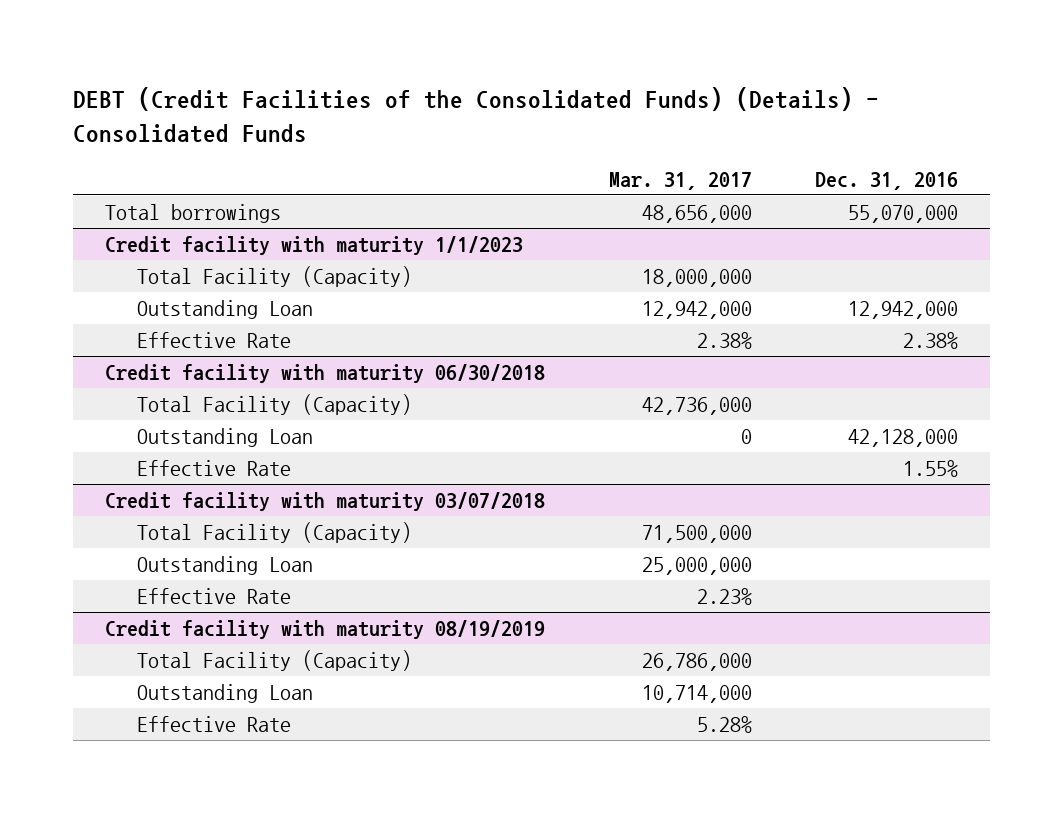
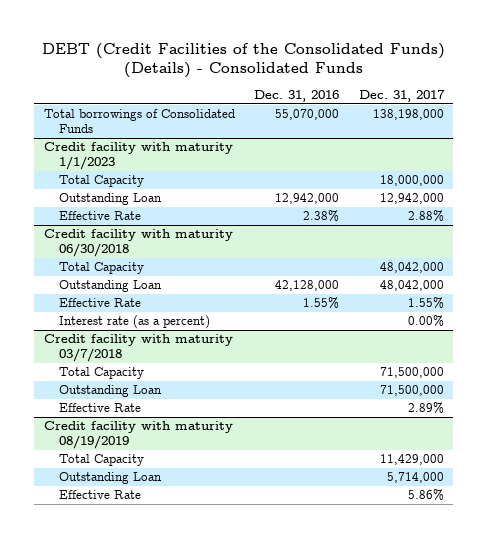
- | Mar. 31, 2017 | Dec. 31, 2016
+ | Dec. 31, 2016 | Dec. 31, 2017
- Total borrowings | 48,656,000 | 55,070,000
+ Total borrowings of Consolidated Funds | 55,070,000 | 138,198,000
@ Credit facility with maturity 1/1/2023
- Total Facility (Capacity) | 18,000,000 |
+ Total Capacity | | 18,000,000
@ Credit facility with maturity 06/30/2018
- Total Facility (Capacity) | 42,736,000 |
+ Total Capacity | | 48,042,000
- Credit facility with maturity 03/07/2018
- Total Facility (Capacity) | 71,500,000 |
@ Credit facility with maturity 06/30/2018
+ Interest rate (as a percent) | | 0.00%
+ Credit facility with maturity 03/7/2018
+ Total Capacity | | 71,500,000
@ Credit facility with maturity 08/19/2019
- Total Facility (Capacity) | 26,786,000 |
+ Total Capacity | | 11,429,000

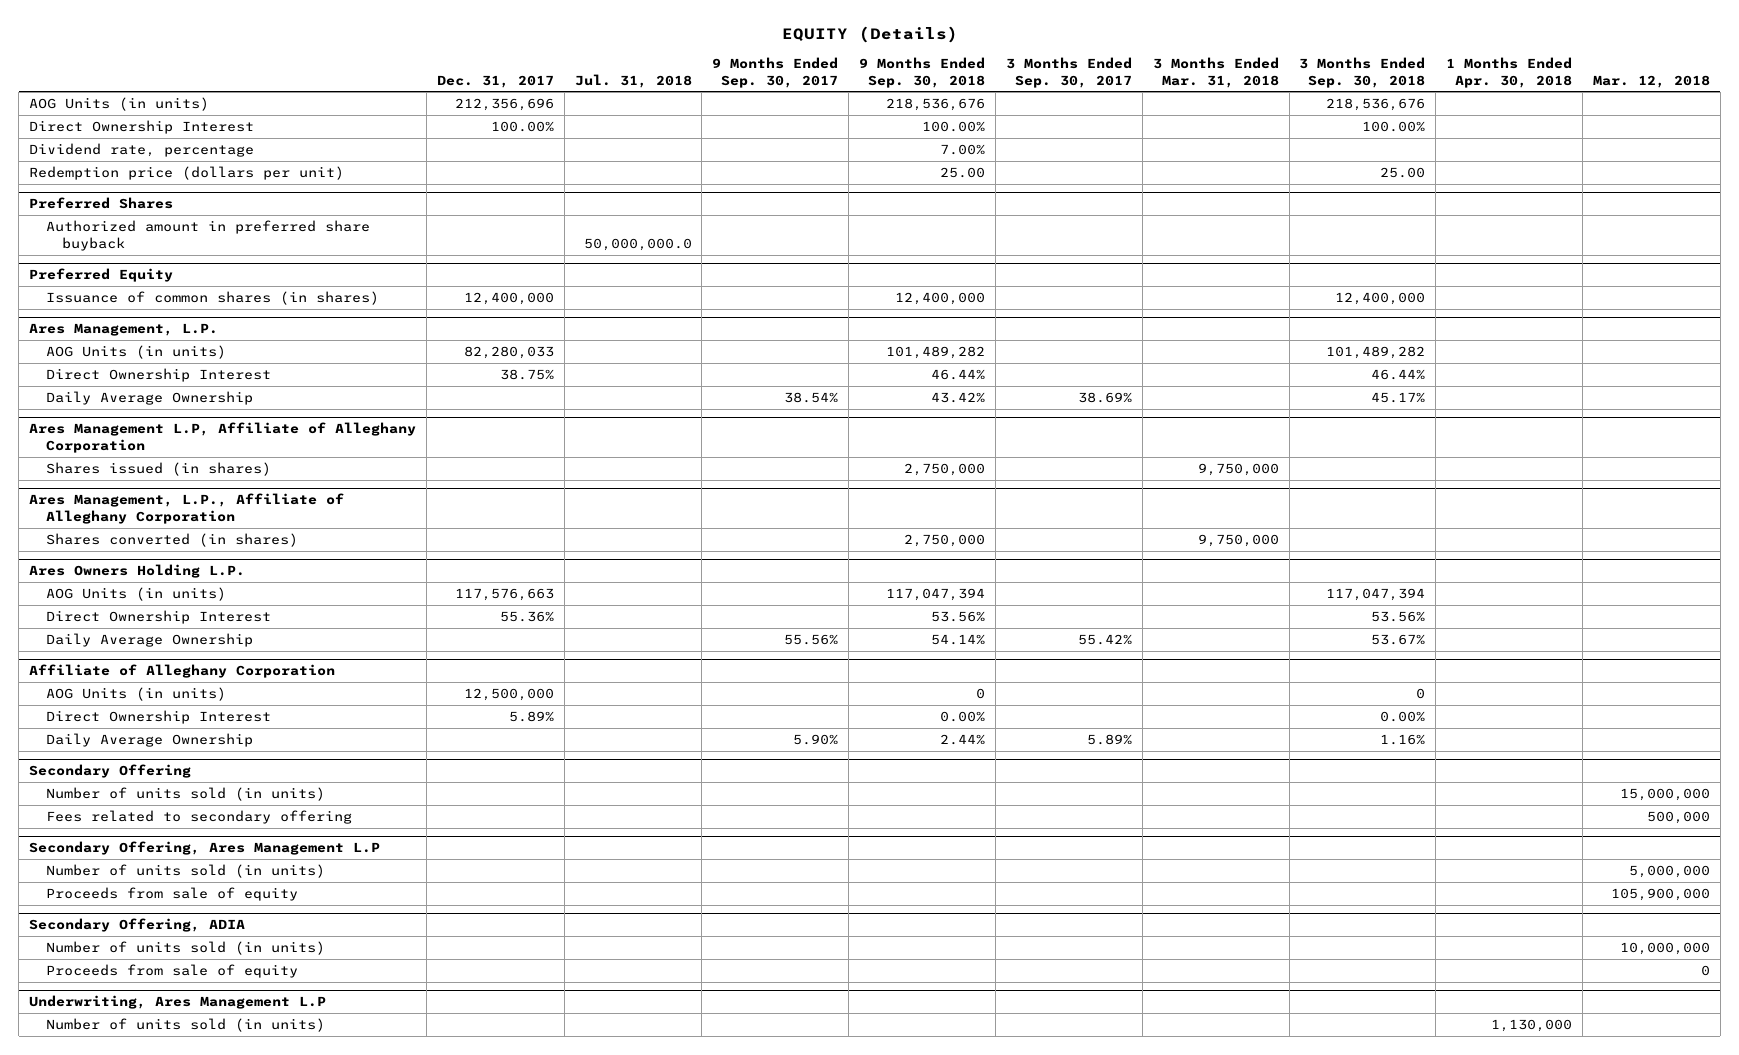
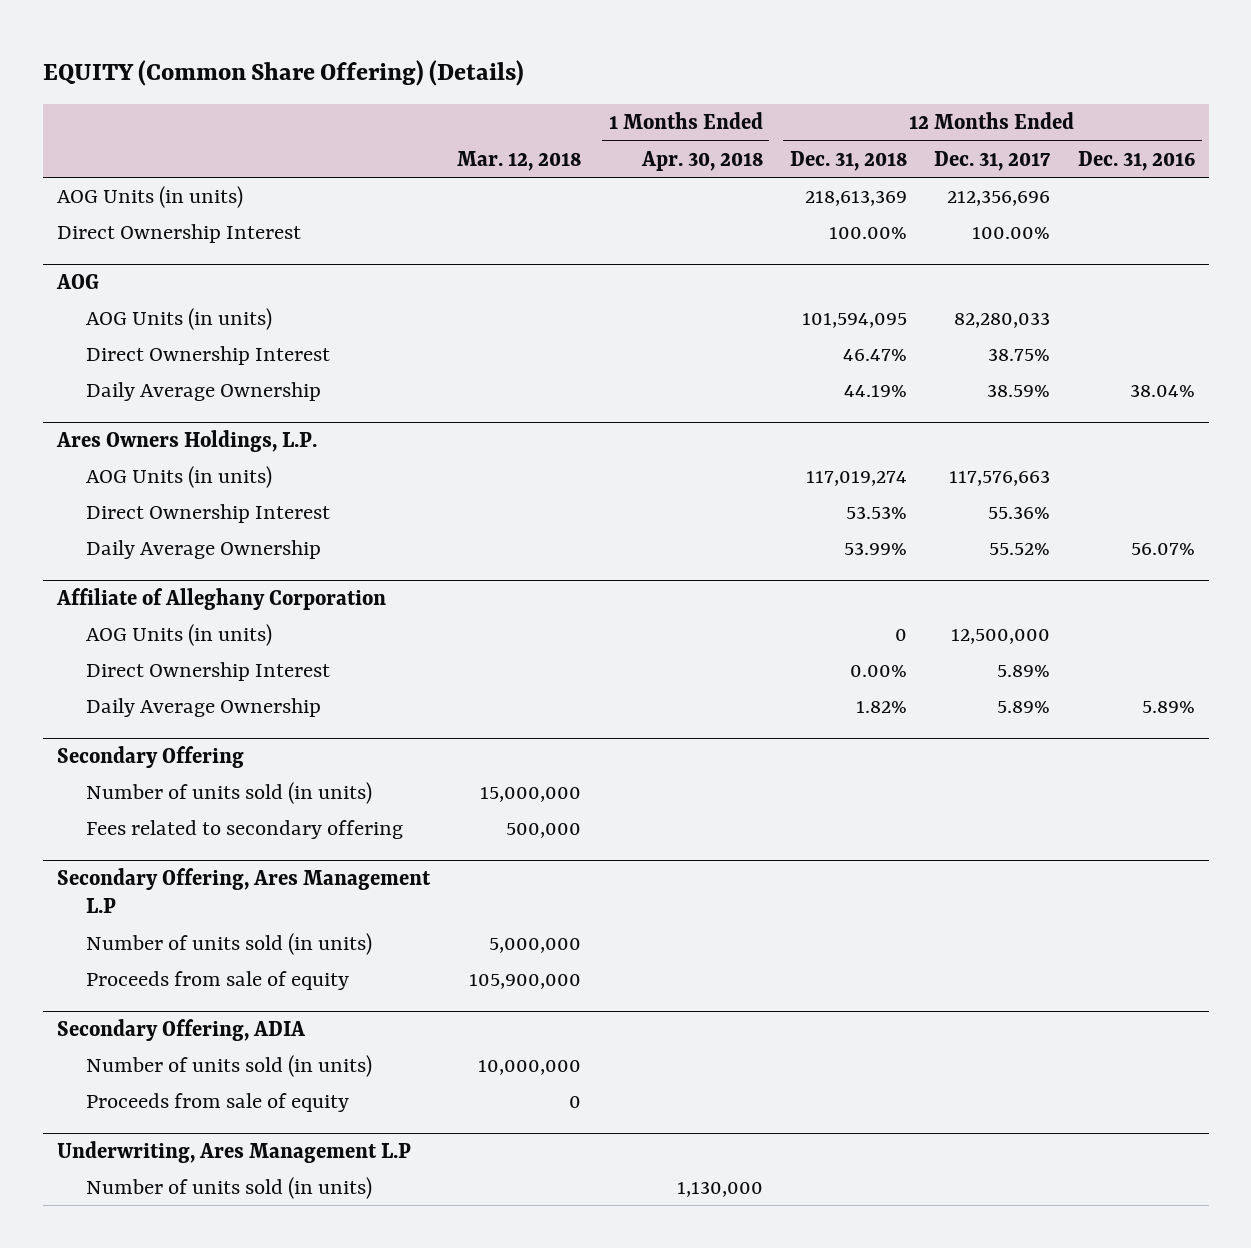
- EQUITY (Details)
+ EQUITY (Common Share Offering) (Details)
- | Dec. 31, 2017 | Jul. 31, 2018 | 9 Months Ended Sep. 30, 2017 | 9 Months Ended Sep. 30, 2018 | 3 Months Ended Sep. 30, 2017 | 3 Months Ended Mar. 31, 2018 | 3 Months Ended Sep. 30, 2018 | 1 Months Ended Apr. 30, 2018 | Mar. 12, 2018
+ | Mar. 12, 2018 | 1 Months Ended Apr. 30, 2018 | 12 Months Ended Dec. 31, 2018 | 12 Months Ended Dec. 31, 2017 | 12 Months Ended Dec. 31, 2016
- Dividend rate, percentage | | | | 7.00% | | | | |
- Redemption price (dollars per unit) | | | | 25.00 | | | 25.00 | |
- Preferred Shares
- Authorized amount in preferred share buyback | | 50,000,000.0 | | | | | | |
- Preferred Equity
- Issuance of common shares (in shares) | 12,400,000 | | | 12,400,000 | | | 12,400,000 | |
- Ares Management, L.P.
+ AOG
- Ares Management L.P, Affiliate of Alleghany Corporation
- Shares issued (in shares) | | | | 2,750,000 | | 9,750,000 | | |
- Ares Management, L.P., Affiliate of Alleghany Corporation
- Shares converted (in shares) | | | | 2,750,000 | | 9,750,000 | | |
- Ares Owners Holding L.P.
+ Ares Owners Holdings, L.P.

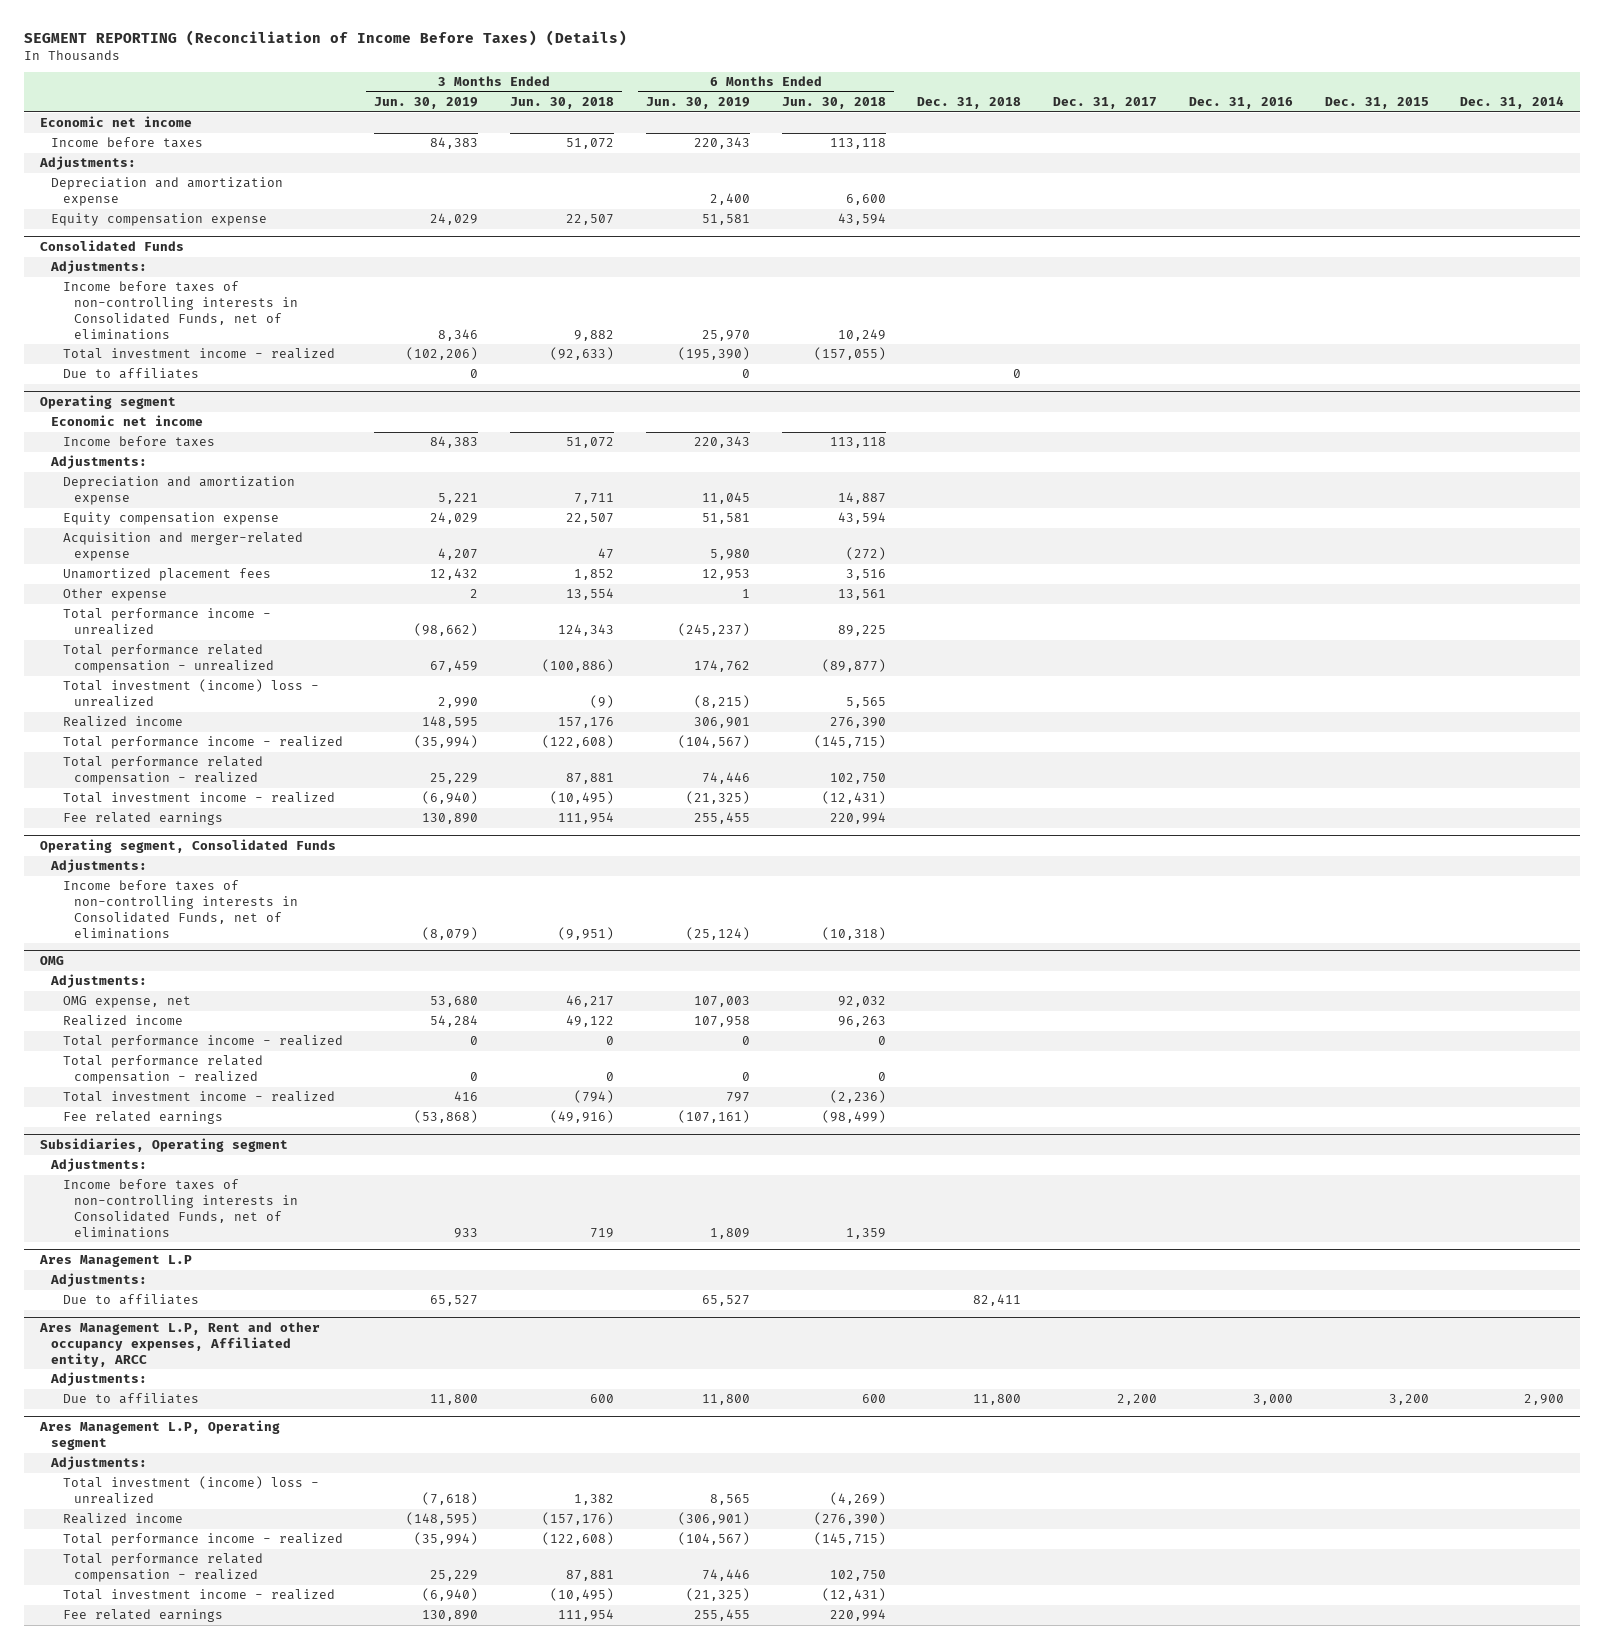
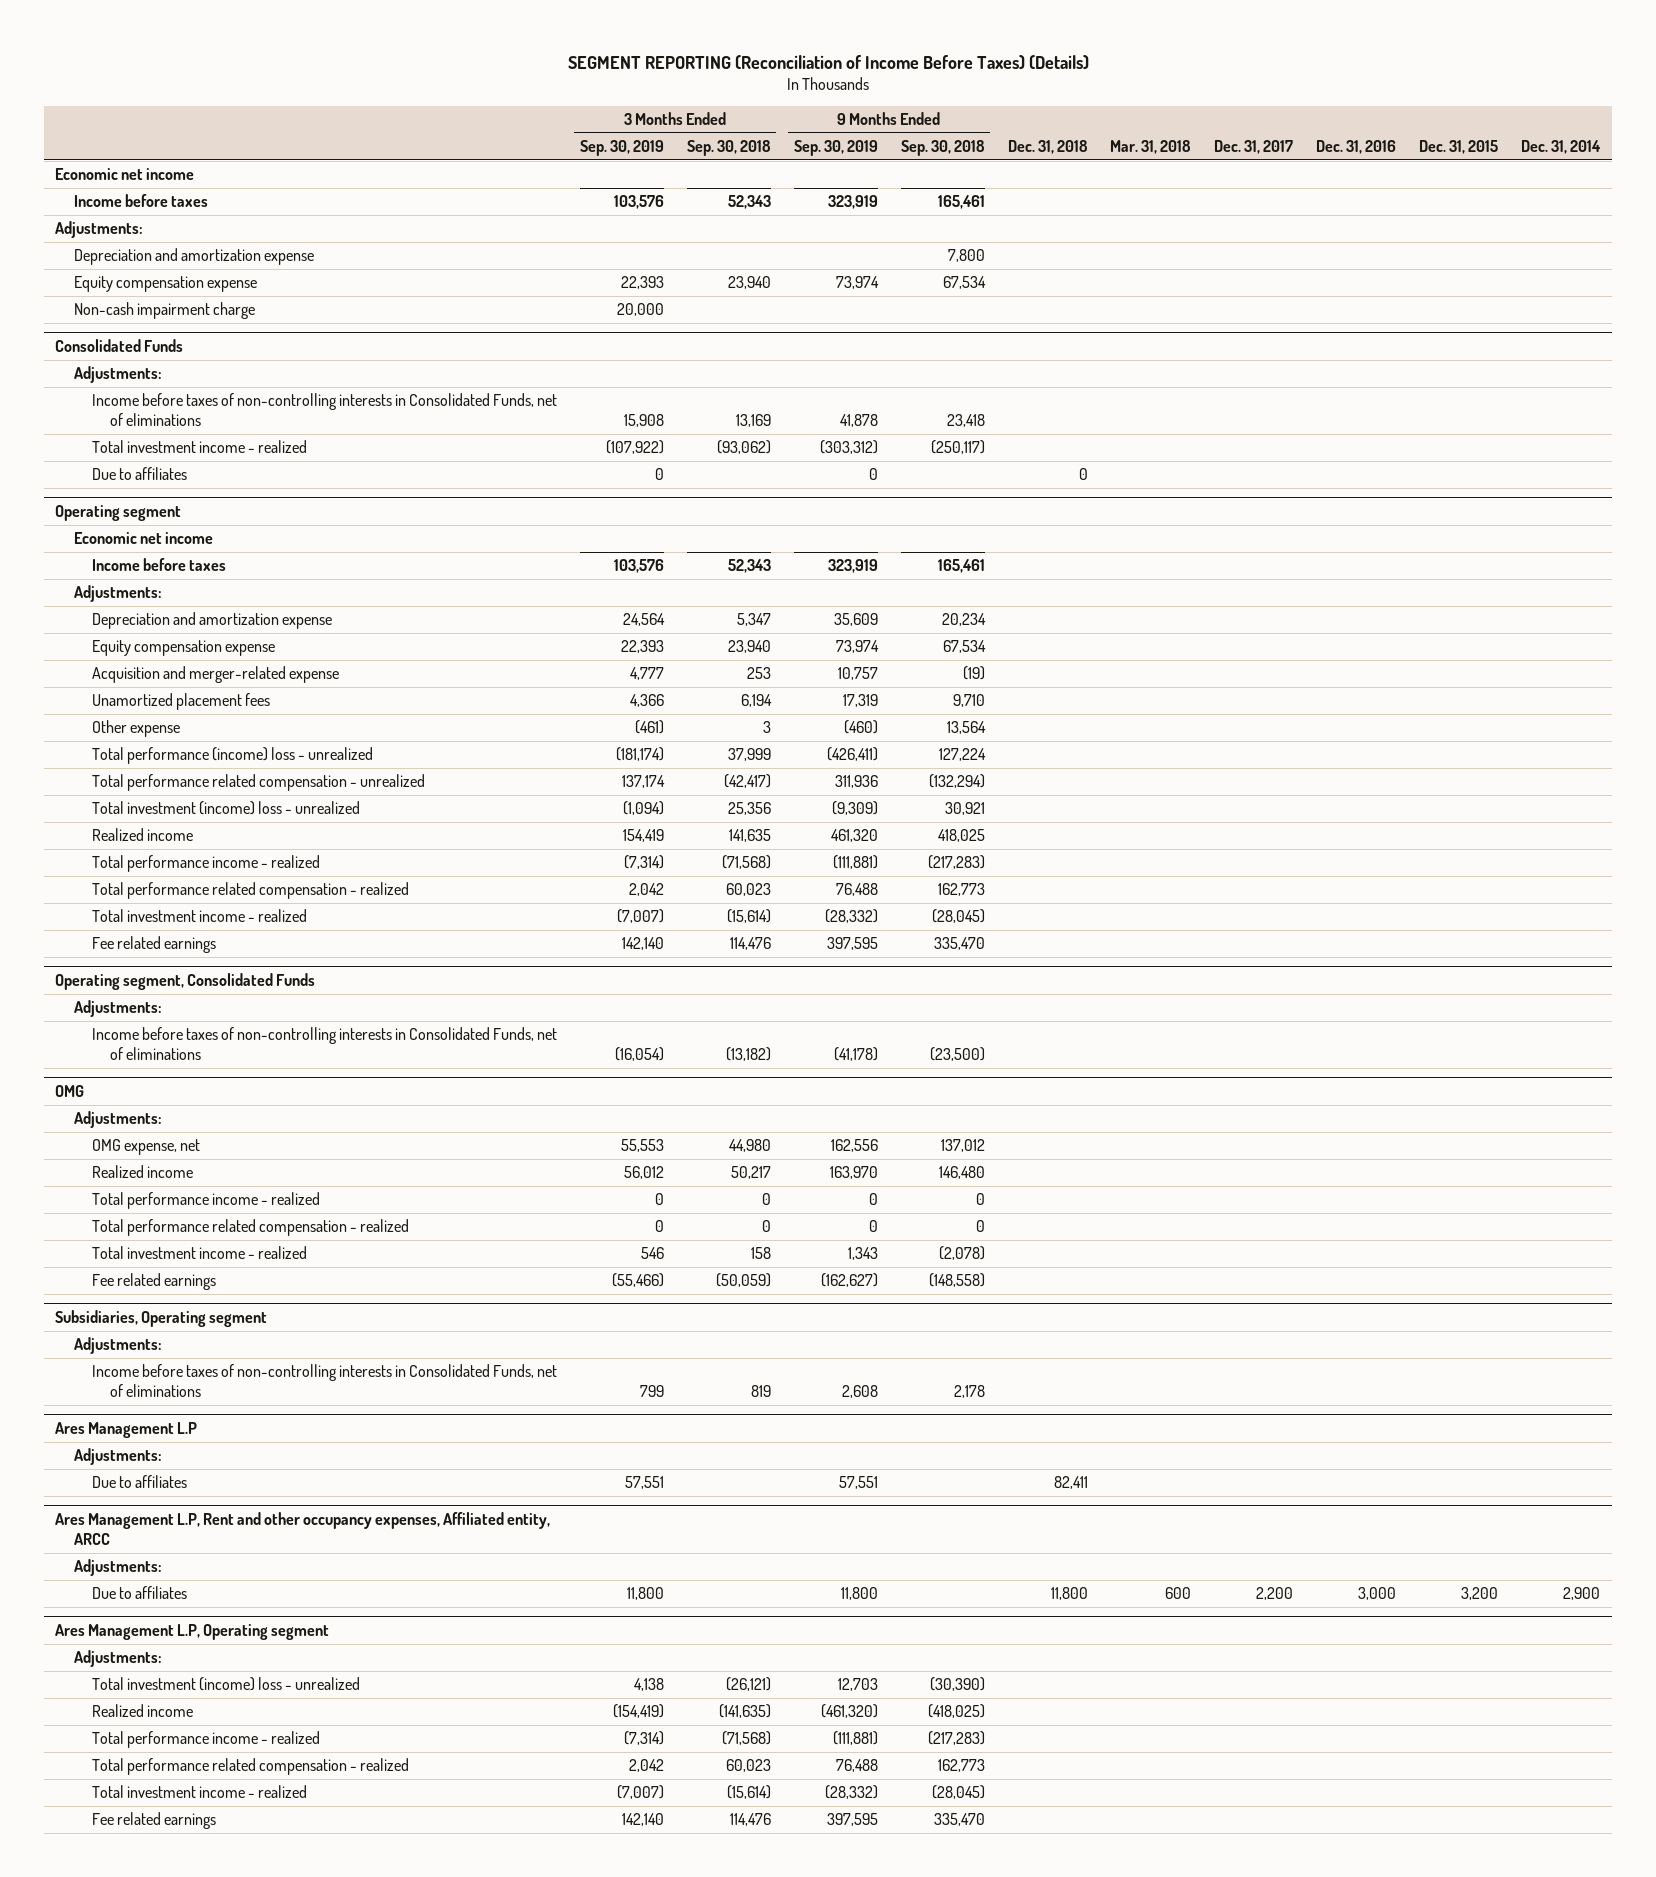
- | 3 Months Ended Jun. 30, 2019 | 3 Months Ended Jun. 30, 2018 | 6 Months Ended Jun. 30, 2019 | 6 Months Ended Jun. 30, 2018 | Dec. 31, 2018 | Dec. 31, 2017 | Dec. 31, 2016 | Dec. 31, 2015 | Dec. 31, 2014
+ | 3 Months Ended Sep. 30, 2019 | 3 Months Ended Sep. 30, 2018 | 9 Months Ended Sep. 30, 2019 | 9 Months Ended Sep. 30, 2018 | Dec. 31, 2018 | Mar. 31, 2018 | Dec. 31, 2017 | Dec. 31, 2016 | Dec. 31, 2015 | Dec. 31, 2014
+ Non-cash impairment charge | 20,000 | | | | | | | | |
@ Operating segment
- Total performance income - unrealized | (98,662) | 124,343 | (245,237) | 89,225 | | | | |
+ Total performance (income) loss - unrealized | (181,174) | 37,999 | (426,411) | 127,224 | | | | | |

